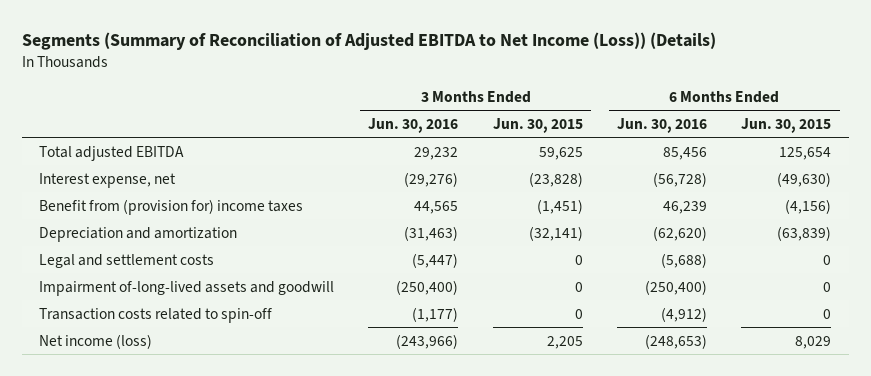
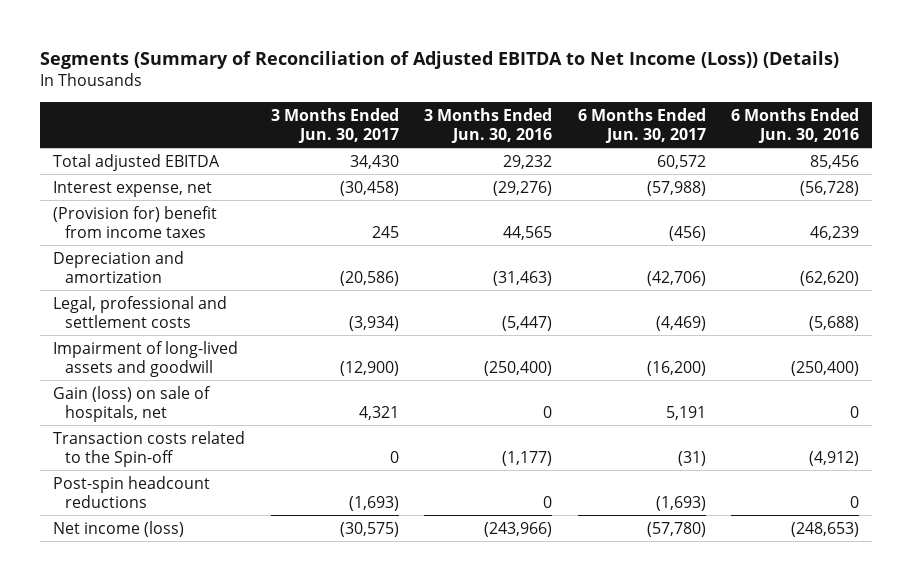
- | 3 Months Ended Jun. 30, 2016 | 3 Months Ended Jun. 30, 2015 | 6 Months Ended Jun. 30, 2016 | 6 Months Ended Jun. 30, 2015
+ | 3 Months Ended Jun. 30, 2017 | 3 Months Ended Jun. 30, 2016 | 6 Months Ended Jun. 30, 2017 | 6 Months Ended Jun. 30, 2016
- Benefit from (provision for) income taxes | 44,565 | (1,451) | 46,239 | (4,156)
+ (Provision for) benefit from income taxes | 245 | 44,565 | (456) | 46,239
- Legal and settlement costs | (5,447) | 0 | (5,688) | 0
- Impairment of-long-lived assets and goodwill | (250,400) | 0 | (250,400) | 0
- Transaction costs related to spin-off | (1,177) | 0 | (4,912) | 0
+ Legal, professional and settlement costs | (3,934) | (5,447) | (4,469) | (5,688)
+ Impairment of long-lived assets and goodwill | (12,900) | (250,400) | (16,200) | (250,400)
+ Gain (loss) on sale of hospitals, net | 4,321 | 0 | 5,191 | 0
+ Transaction costs related to the Spin-off | 0 | (1,177) | (31) | (4,912)
+ Post-spin headcount reductions | (1,693) | 0 | (1,693) | 0

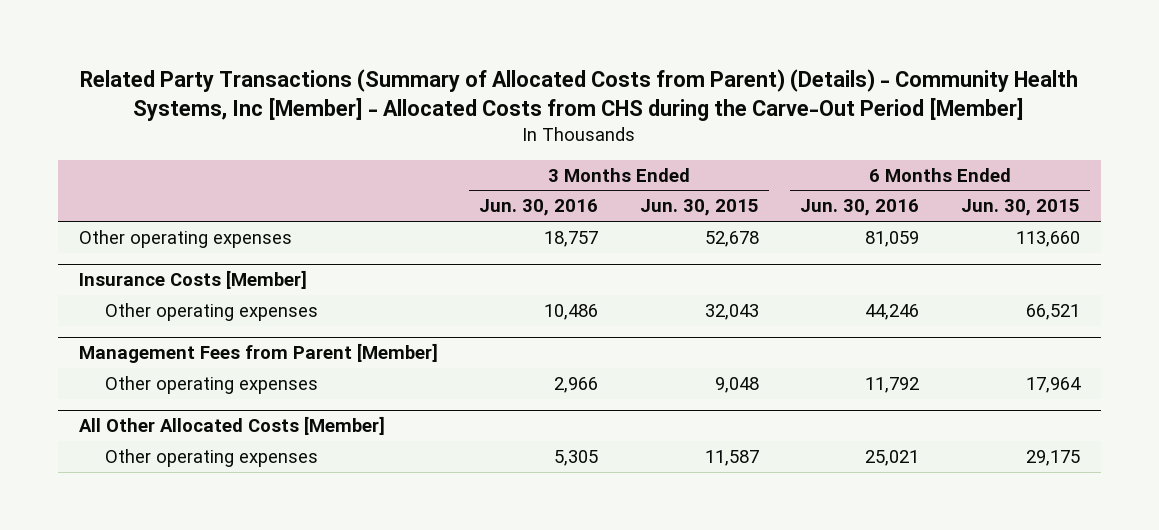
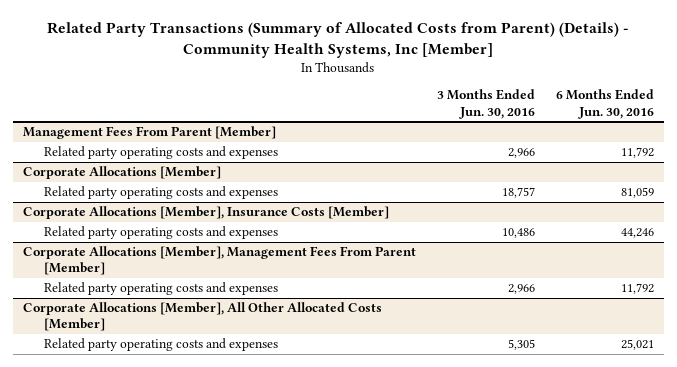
- Related Party Transactions (Summary of Allocated Costs from Parent) (Details) - Community Health Systems, Inc [Member] - Allocated Costs from CHS during the Carve-Out Period [Member]
+ Related Party Transactions (Summary of Allocated Costs from Parent) (Details) - Community Health Systems, Inc [Member]
- | 3 Months Ended Jun. 30, 2016 | 3 Months Ended Jun. 30, 2015 | 6 Months Ended Jun. 30, 2016 | 6 Months Ended Jun. 30, 2015
+ | 3 Months Ended Jun. 30, 2016 | 6 Months Ended Jun. 30, 2016
- Other operating expenses | 18,757 | 52,678 | 81,059 | 113,660
- Insurance Costs [Member]
- Other operating expenses | 10,486 | 32,043 | 44,246 | 66,521
- Management Fees from Parent [Member]
- Other operating expenses | 2,966 | 9,048 | 11,792 | 17,964
- All Other Allocated Costs [Member]
- Other operating expenses | 5,305 | 11,587 | 25,021 | 29,175
+ Management Fees From Parent [Member]
+ Related party operating costs and expenses | 2,966 | 11,792
+ Corporate Allocations [Member]
+ Related party operating costs and expenses | 18,757 | 81,059
+ Corporate Allocations [Member], Insurance Costs [Member]
+ Related party operating costs and expenses | 10,486 | 44,246
+ Corporate Allocations [Member], Management Fees From Parent [Member]
+ Related party operating costs and expenses | 2,966 | 11,792
+ Corporate Allocations [Member], All Other Allocated Costs [Member]
+ Related party operating costs and expenses | 5,305 | 25,021

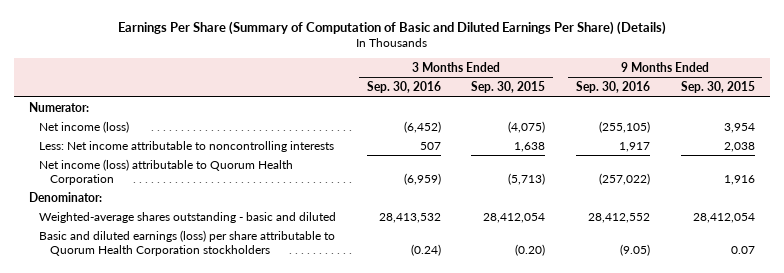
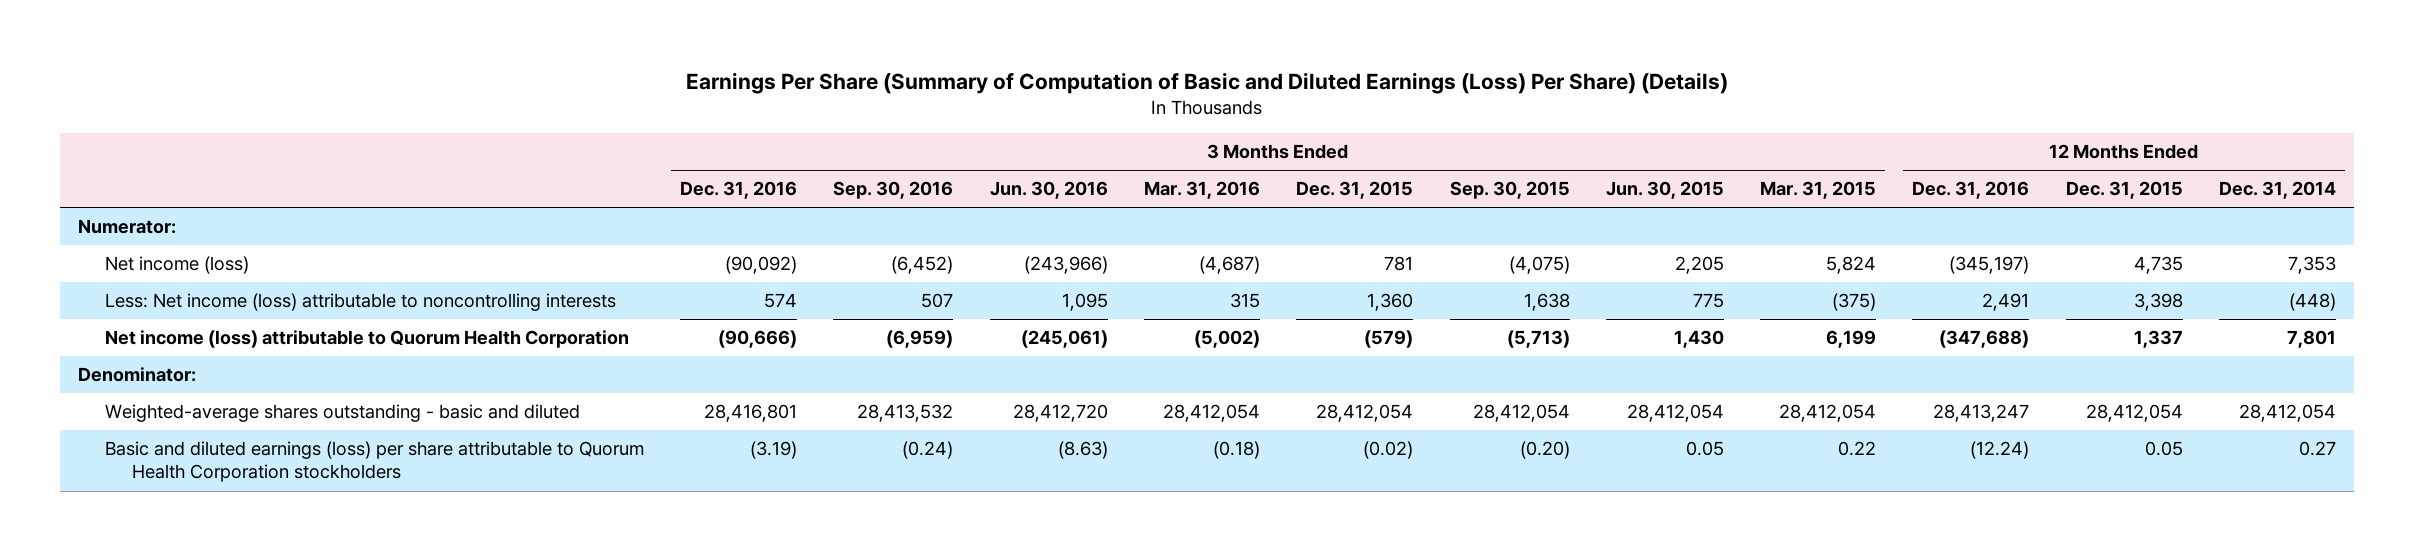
- Earnings Per Share (Summary of Computation of Basic and Diluted Earnings Per Share) (Details)
+ Earnings Per Share (Summary of Computation of Basic and Diluted Earnings (Loss) Per Share) (Details)
- | 3 Months Ended Sep. 30, 2016 | 3 Months Ended Sep. 30, 2015 | 9 Months Ended Sep. 30, 2016 | 9 Months Ended Sep. 30, 2015
+ | 3 Months Ended Dec. 31, 2016 | 3 Months Ended Sep. 30, 2016 | 3 Months Ended Jun. 30, 2016 | 3 Months Ended Mar. 31, 2016 | 3 Months Ended Dec. 31, 2015 | 3 Months Ended Sep. 30, 2015 | 3 Months Ended Jun. 30, 2015 | 3 Months Ended Mar. 31, 2015 | 12 Months Ended Dec. 31, 2016 | 12 Months Ended Dec. 31, 2015 | 12 Months Ended Dec. 31, 2014
- Less: Net income attributable to noncontrolling interests | 507 | 1,638 | 1,917 | 2,038
+ Less: Net income (loss) attributable to noncontrolling interests | 574 | 507 | 1,095 | 315 | 1,360 | 1,638 | 775 | (375) | 2,491 | 3,398 | (448)

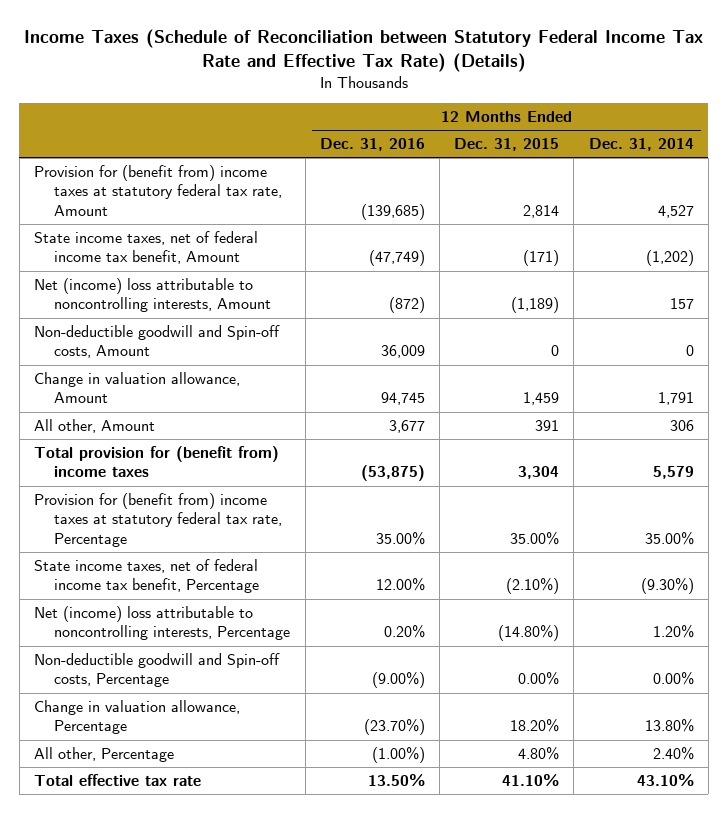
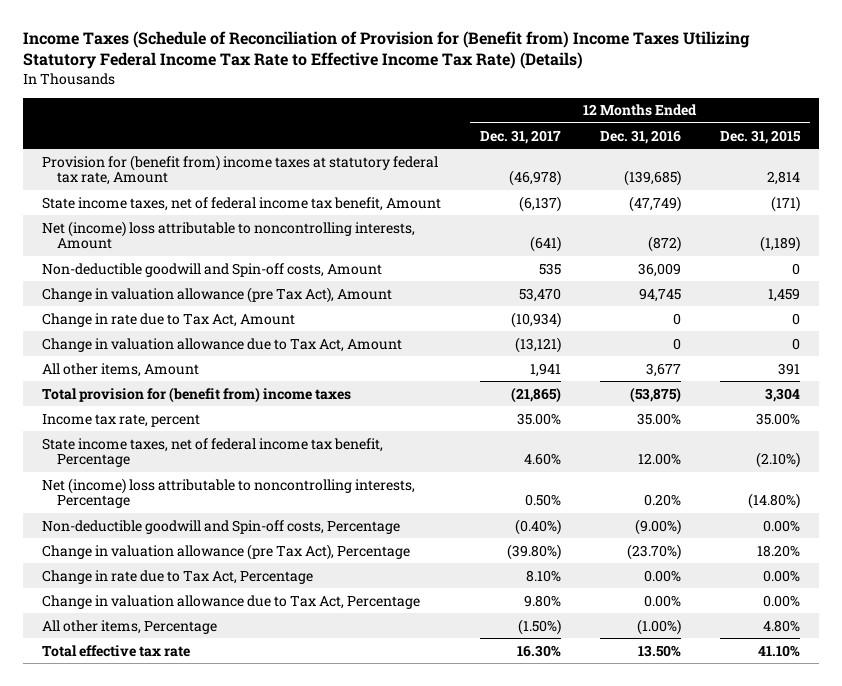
- Income Taxes (Schedule of Reconciliation between Statutory Federal Income Tax Rate and Effective Tax Rate) (Details)
+ Income Taxes (Schedule of Reconciliation of Provision for (Benefit from) Income Taxes Utilizing Statutory Federal Income Tax Rate to Effective Income Tax Rate) (Details)
- | 12 Months Ended Dec. 31, 2016 | 12 Months Ended Dec. 31, 2015 | 12 Months Ended Dec. 31, 2014
+ | 12 Months Ended Dec. 31, 2017 | 12 Months Ended Dec. 31, 2016 | 12 Months Ended Dec. 31, 2015
- Change in valuation allowance, Amount | 94,745 | 1,459 | 1,791
- All other, Amount | 3,677 | 391 | 306
+ Change in valuation allowance (pre Tax Act), Amount | 53,470 | 94,745 | 1,459
+ Change in rate due to Tax Act, Amount | (10,934) | 0 | 0
+ Change in valuation allowance due to Tax Act, Amount | (13,121) | 0 | 0
+ All other items, Amount | 1,941 | 3,677 | 391
- Provision for (benefit from) income taxes at statutory federal tax rate, Percentage | 35.00% | 35.00% | 35.00%
+ Income tax rate, percent | 35.00% | 35.00% | 35.00%
- Change in valuation allowance, Percentage | (23.70%) | 18.20% | 13.80%
- All other, Percentage | (1.00%) | 4.80% | 2.40%
+ Change in valuation allowance (pre Tax Act), Percentage | (39.80%) | (23.70%) | 18.20%
+ Change in rate due to Tax Act, Percentage | 8.10% | 0.00% | 0.00%
+ Change in valuation allowance due to Tax Act, Percentage | 9.80% | 0.00% | 0.00%
+ All other items, Percentage | (1.50%) | (1.00%) | 4.80%

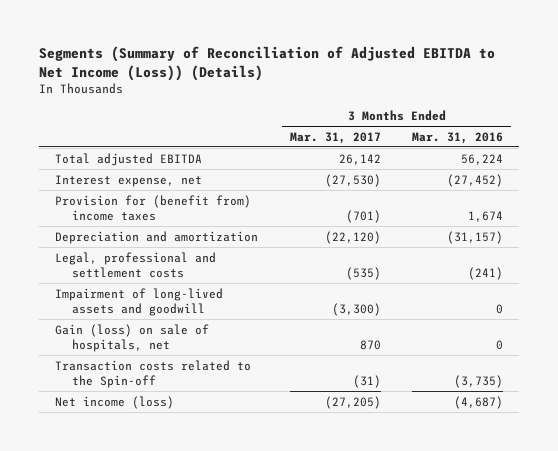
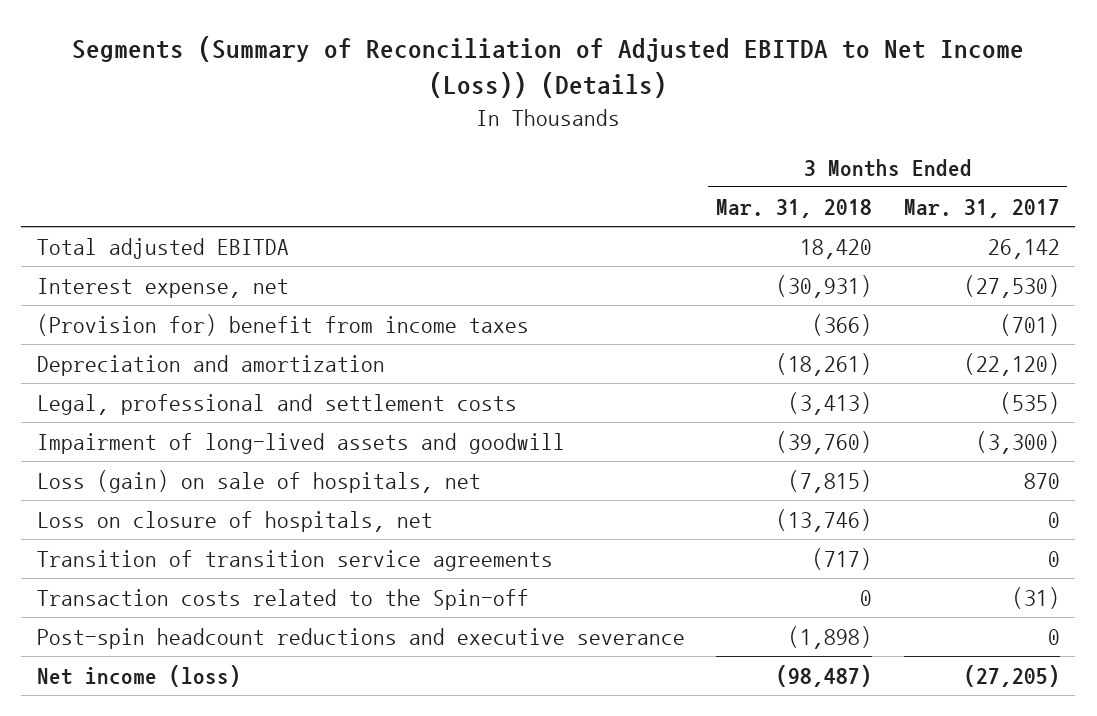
- | 3 Months Ended Mar. 31, 2017 | 3 Months Ended Mar. 31, 2016
+ | 3 Months Ended Mar. 31, 2018 | 3 Months Ended Mar. 31, 2017
- Provision for (benefit from) income taxes | (701) | 1,674
+ (Provision for) benefit from income taxes | (366) | (701)
- Gain (loss) on sale of hospitals, net | 870 | 0
+ Loss (gain) on sale of hospitals, net | (7,815) | 870
+ Loss on closure of hospitals, net | (13,746) | 0
+ Transition of transition service agreements | (717) | 0
+ Post-spin headcount reductions and executive severance | (1,898) | 0

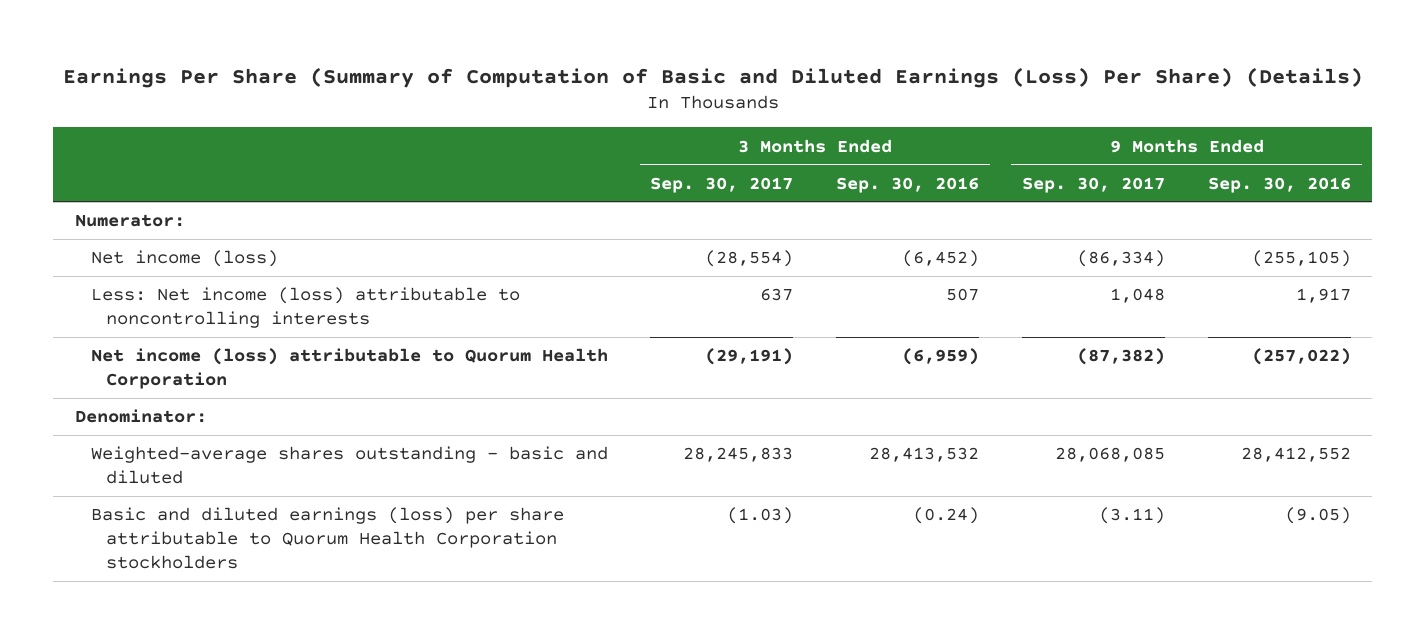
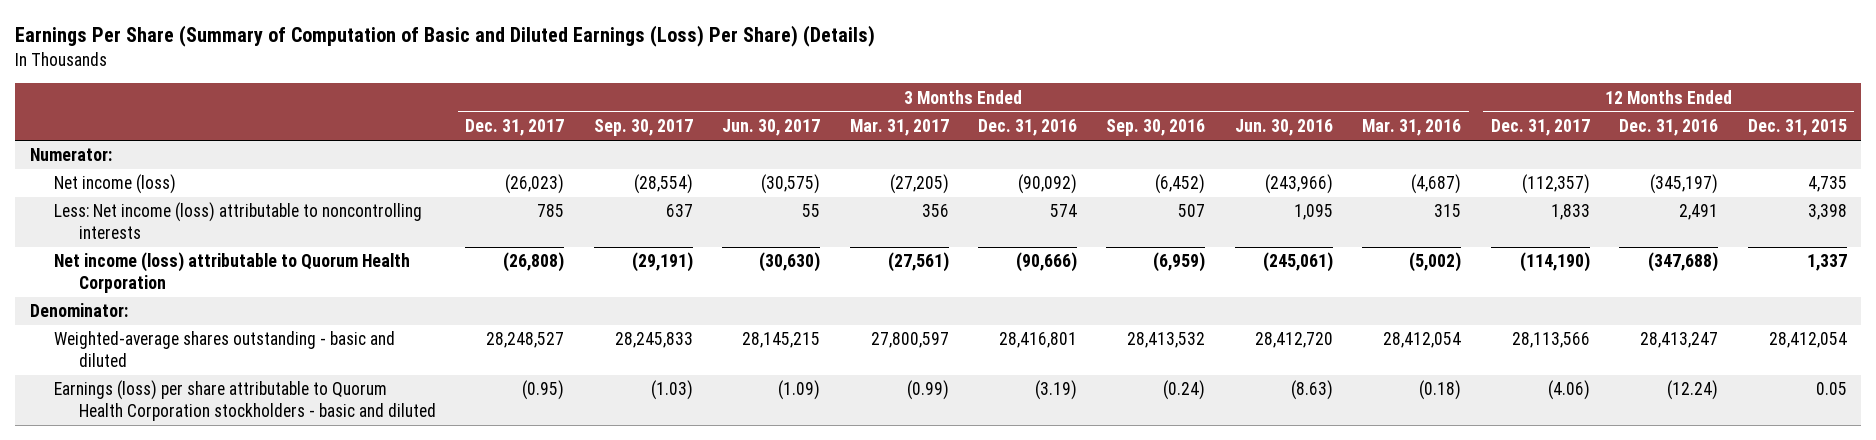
- | 3 Months Ended Sep. 30, 2017 | 3 Months Ended Sep. 30, 2016 | 9 Months Ended Sep. 30, 2017 | 9 Months Ended Sep. 30, 2016
+ | 3 Months Ended Dec. 31, 2017 | 3 Months Ended Sep. 30, 2017 | 3 Months Ended Jun. 30, 2017 | 3 Months Ended Mar. 31, 2017 | 3 Months Ended Dec. 31, 2016 | 3 Months Ended Sep. 30, 2016 | 3 Months Ended Jun. 30, 2016 | 3 Months Ended Mar. 31, 2016 | 12 Months Ended Dec. 31, 2017 | 12 Months Ended Dec. 31, 2016 | 12 Months Ended Dec. 31, 2015
- Basic and diluted earnings (loss) per share attributable to Quorum Health Corporation stockholders | (1.03) | (0.24) | (3.11) | (9.05)
+ Earnings (loss) per share attributable to Quorum Health Corporation stockholders - basic and diluted | (0.95) | (1.03) | (1.09) | (0.99) | (3.19) | (0.24) | (8.63) | (0.18) | (4.06) | (12.24) | 0.05

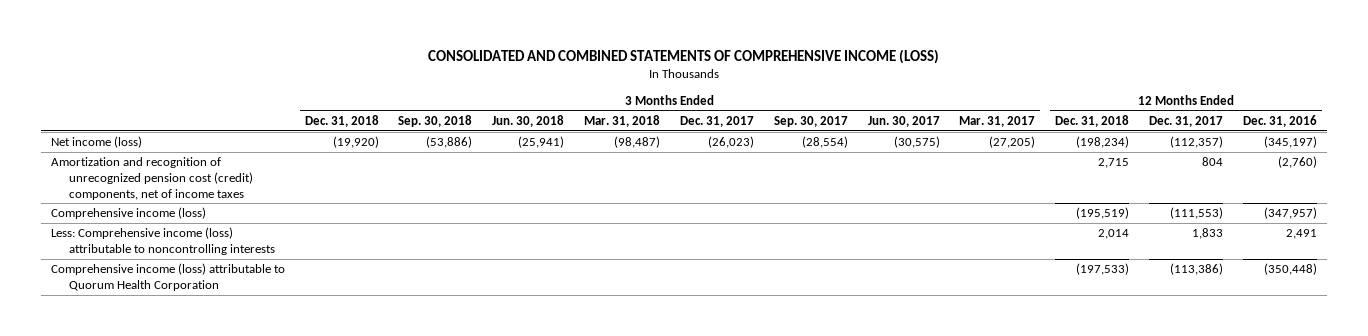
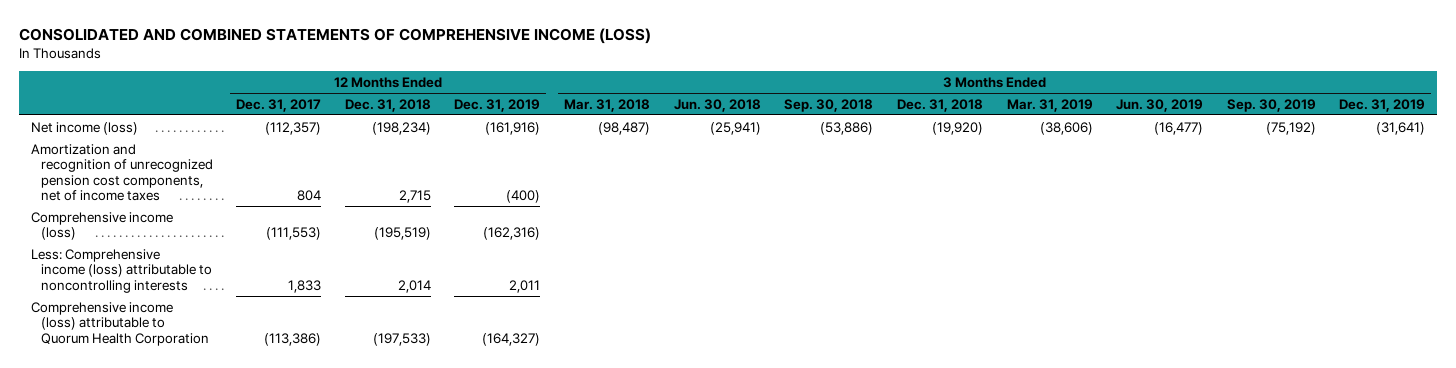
- | 3 Months Ended Dec. 31, 2018 | 3 Months Ended Sep. 30, 2018 | 3 Months Ended Jun. 30, 2018 | 3 Months Ended Mar. 31, 2018 | 3 Months Ended Dec. 31, 2017 | 3 Months Ended Sep. 30, 2017 | 3 Months Ended Jun. 30, 2017 | 3 Months Ended Mar. 31, 2017 | 12 Months Ended Dec. 31, 2018 | 12 Months Ended Dec. 31, 2017 | 12 Months Ended Dec. 31, 2016
+ | 12 Months Ended Dec. 31, 2017 | 12 Months Ended Dec. 31, 2018 | 12 Months Ended Dec. 31, 2019 | 3 Months Ended Mar. 31, 2018 | 3 Months Ended Jun. 30, 2018 | 3 Months Ended Sep. 30, 2018 | 3 Months Ended Dec. 31, 2018 | 3 Months Ended Mar. 31, 2019 | 3 Months Ended Jun. 30, 2019 | 3 Months Ended Sep. 30, 2019 | 3 Months Ended Dec. 31, 2019
- Amortization and recognition of unrecognized pension cost (credit) components, net of income taxes | | | | | | | | | 2,715 | 804 | (2,760)
+ Amortization and recognition of unrecognized pension cost components, net of income taxes | 804 | 2,715 | (400) | | | | | | | |

